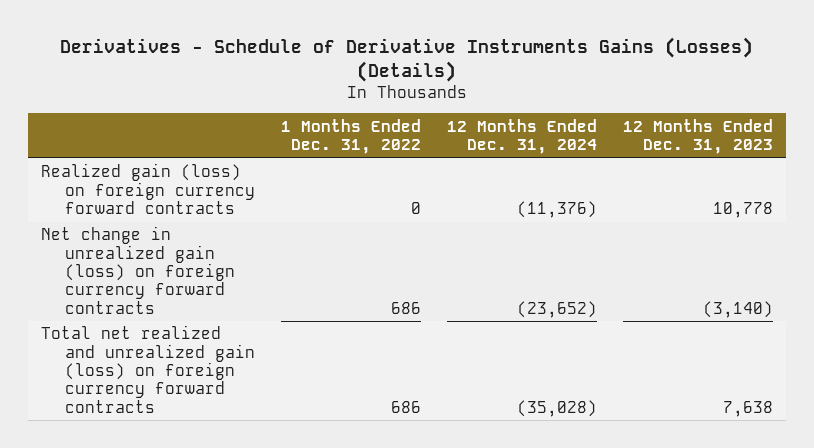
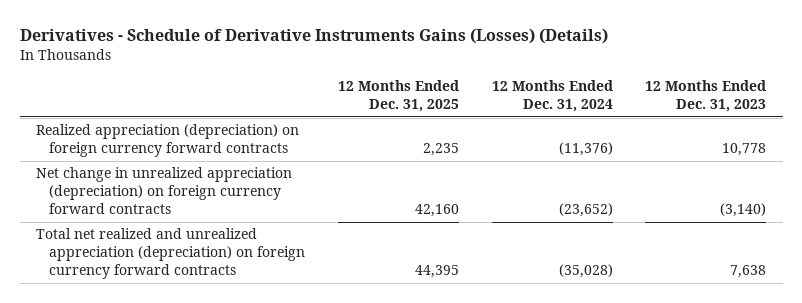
- | 1 Months Ended Dec. 31, 2022 | 12 Months Ended Dec. 31, 2024 | 12 Months Ended Dec. 31, 2023
+ | 12 Months Ended Dec. 31, 2025 | 12 Months Ended Dec. 31, 2024 | 12 Months Ended Dec. 31, 2023
- Realized gain (loss) on foreign currency forward contracts | 0 | (11,376) | 10,778
- Net change in unrealized gain (loss) on foreign currency forward contracts | 686 | (23,652) | (3,140)
- Total net realized and unrealized gain (loss) on foreign currency forward contracts | 686 | (35,028) | 7,638
+ Realized appreciation (depreciation) on foreign currency forward contracts | 2,235 | (11,376) | 10,778
+ Net change in unrealized appreciation (depreciation) on foreign currency forward contracts | 42,160 | (23,652) | (3,140)
+ Total net realized and unrealized appreciation (depreciation) on foreign currency forward contracts | 44,395 | (35,028) | 7,638

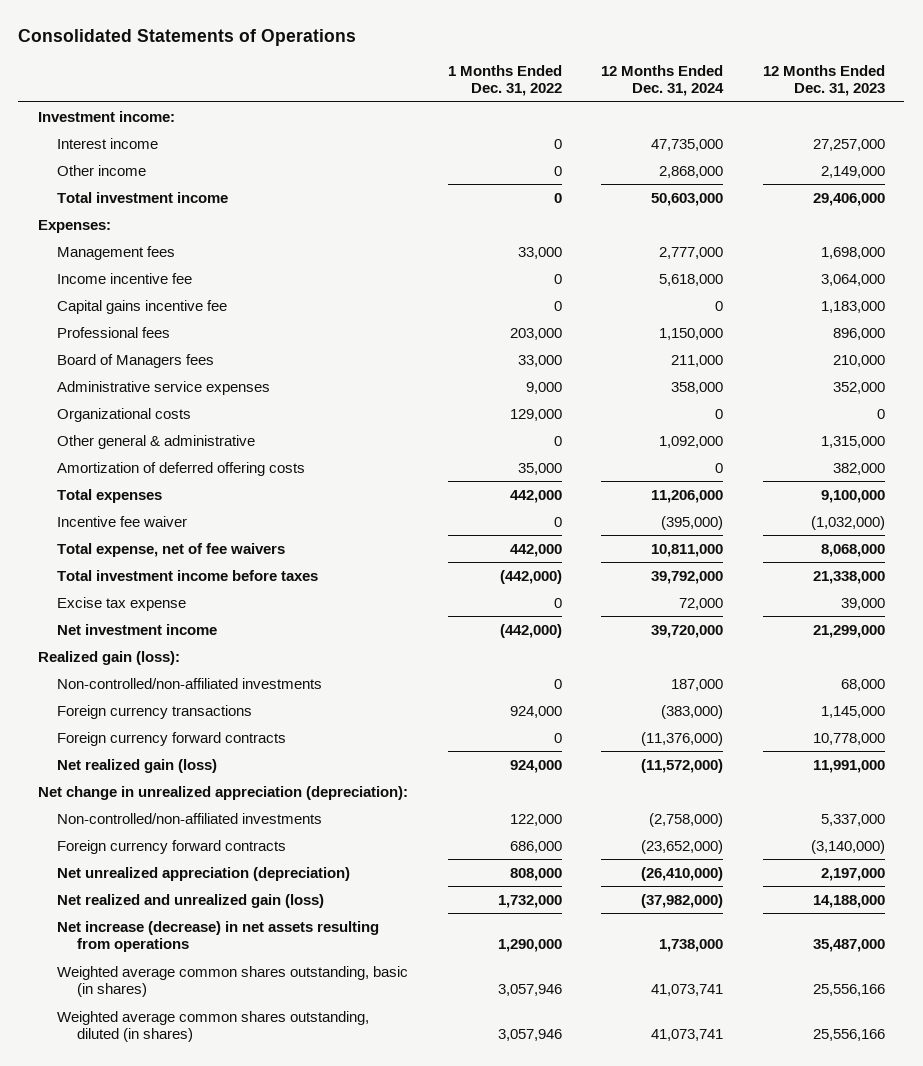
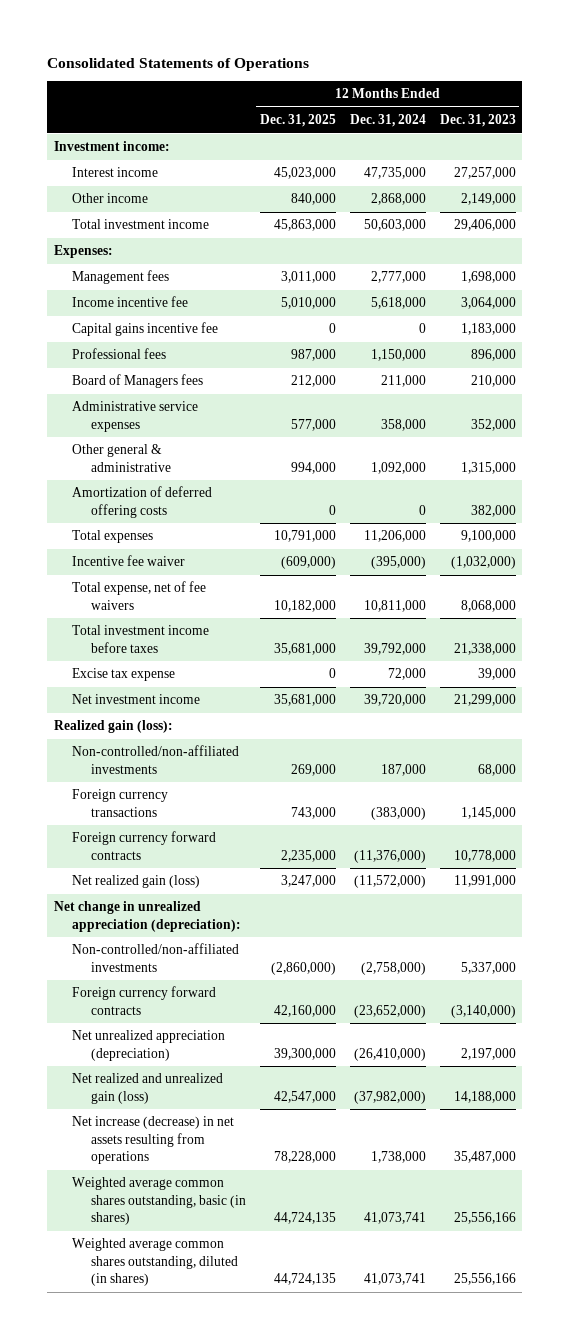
- | 1 Months Ended Dec. 31, 2022 | 12 Months Ended Dec. 31, 2024 | 12 Months Ended Dec. 31, 2023
+ | 12 Months Ended Dec. 31, 2025 | 12 Months Ended Dec. 31, 2024 | 12 Months Ended Dec. 31, 2023
- Organizational costs | 129,000 | 0 | 0

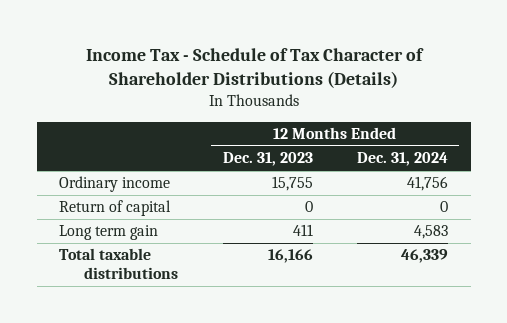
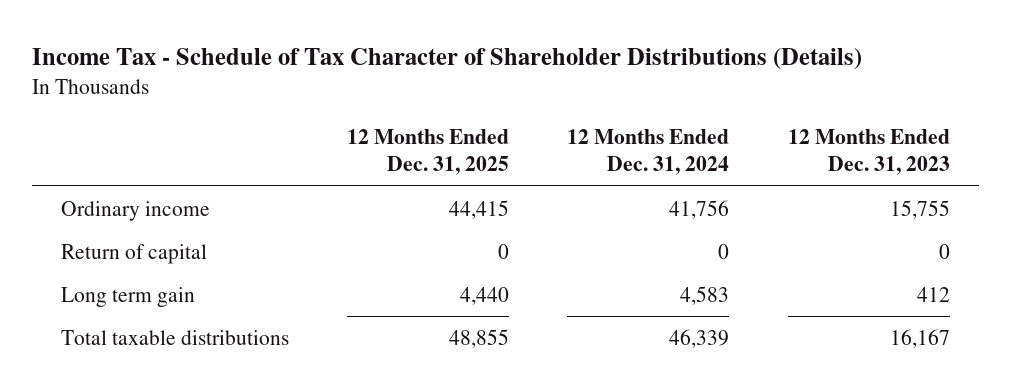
- | 12 Months Ended Dec. 31, 2023 | 12 Months Ended Dec. 31, 2024
+ | 12 Months Ended Dec. 31, 2025 | 12 Months Ended Dec. 31, 2024 | 12 Months Ended Dec. 31, 2023
- Long term gain | 411 | 4,583
- Total taxable distributions | 16,166 | 46,339
+ Long term gain | 4,440 | 4,583 | 412
+ Total taxable distributions | 48,855 | 46,339 | 16,167

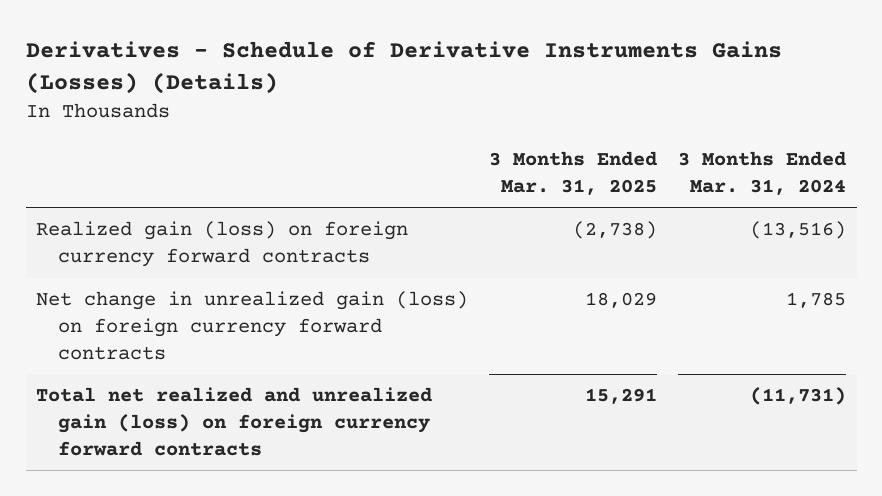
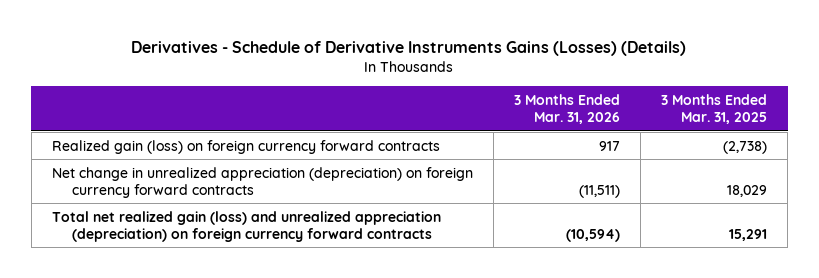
- | 3 Months Ended Mar. 31, 2025 | 3 Months Ended Mar. 31, 2024
+ | 3 Months Ended Mar. 31, 2026 | 3 Months Ended Mar. 31, 2025
- Net change in unrealized gain (loss) on foreign currency forward contracts | 18,029 | 1,785
- Total net realized and unrealized gain (loss) on foreign currency forward contracts | 15,291 | (11,731)
+ Net change in unrealized appreciation (depreciation) on foreign currency forward contracts | (11,511) | 18,029
+ Total net realized gain (loss) and unrealized appreciation (depreciation) on foreign currency forward contracts | (10,594) | 15,291

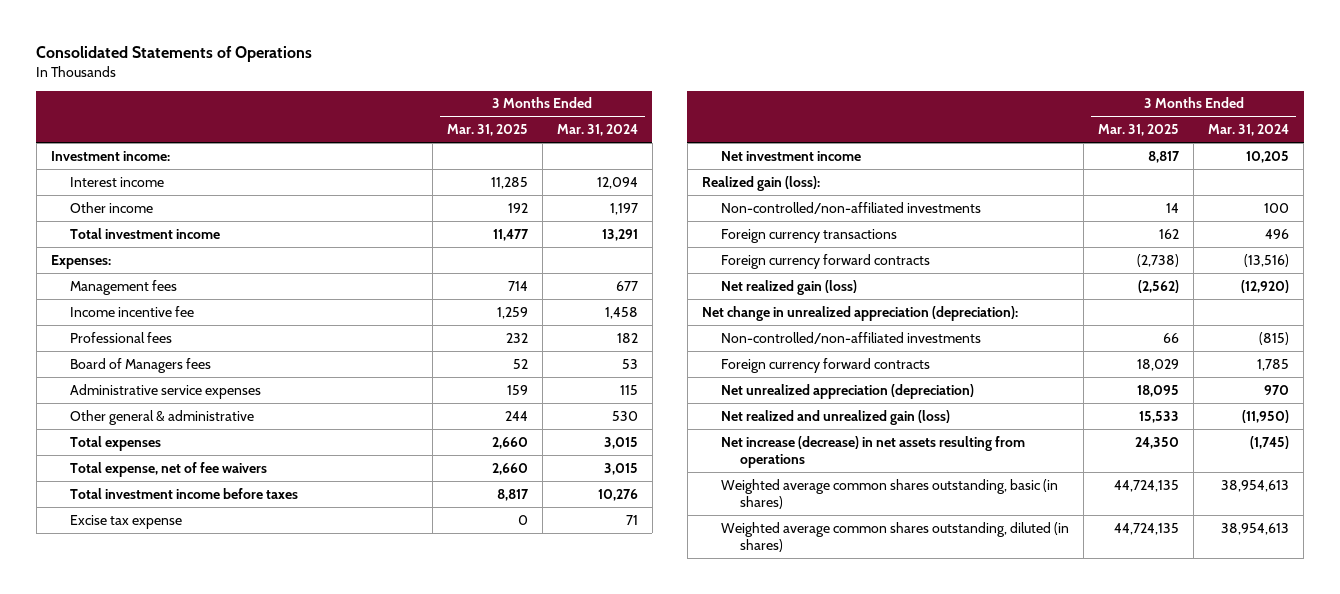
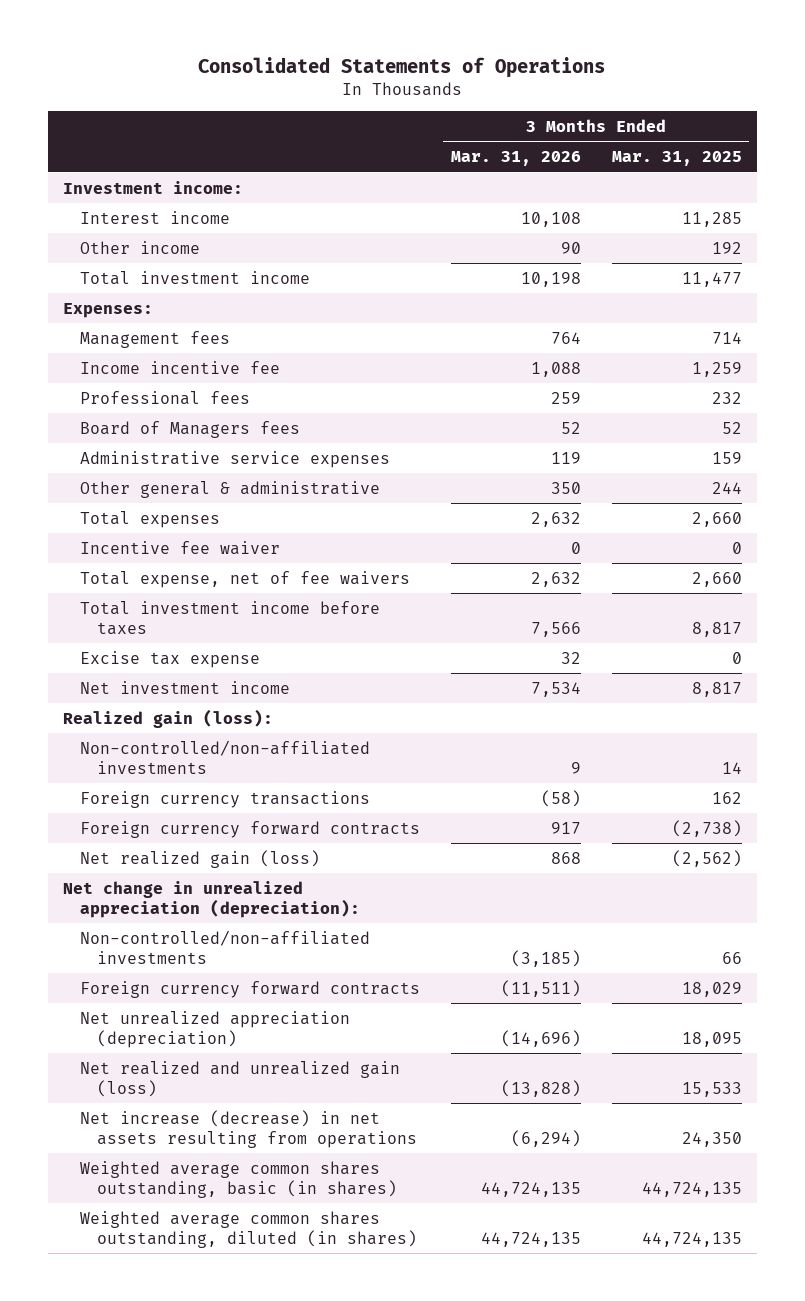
- | 3 Months Ended Mar. 31, 2025 | 3 Months Ended Mar. 31, 2024
+ | 3 Months Ended Mar. 31, 2026 | 3 Months Ended Mar. 31, 2025
+ Incentive fee waiver | 0 | 0

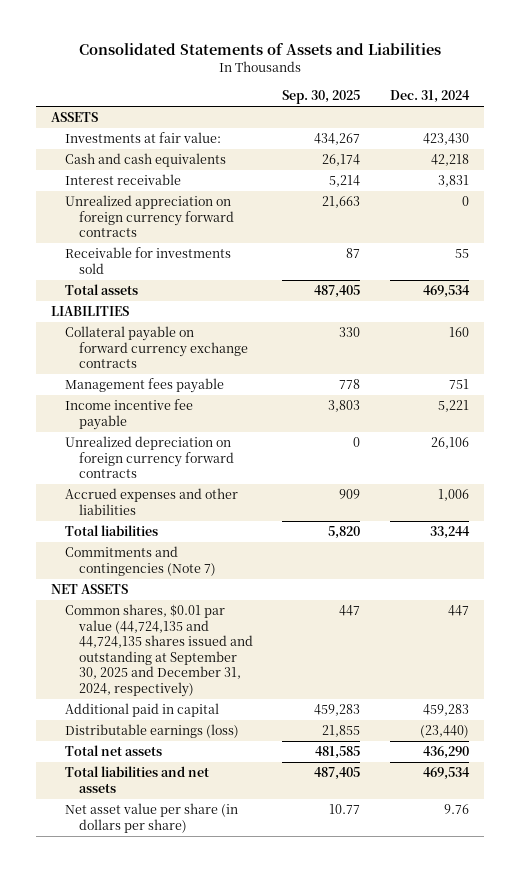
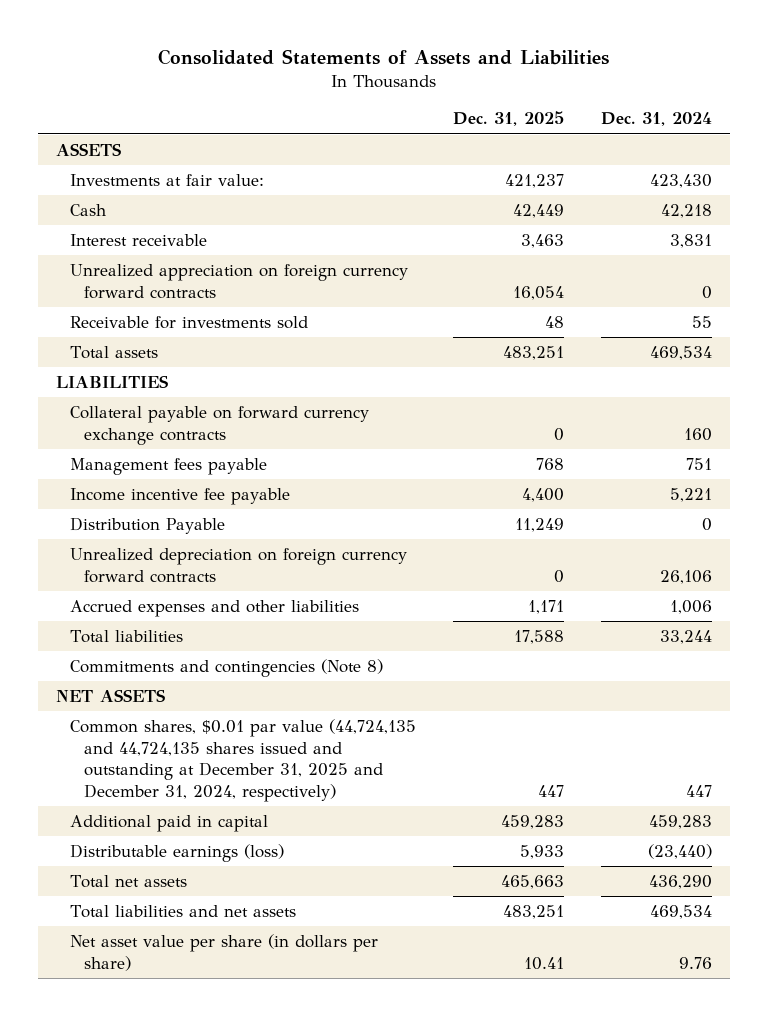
- | Sep. 30, 2025 | Dec. 31, 2024
+ | Dec. 31, 2025 | Dec. 31, 2024
- Cash and cash equivalents | 26,174 | 42,218
+ Cash | 42,449 | 42,218
+ Distribution Payable | 11,249 | 0
- Commitments and contingencies (Note 7)
+ Commitments and contingencies (Note 8)
- Common shares, $0.01 par value (44,724,135 and 44,724,135 shares issued and outstanding at September 30, 2025 and December 31, 2024, respectively) | 447 | 447
+ Common shares, $0.01 par value (44,724,135 and 44,724,135 shares issued and outstanding at December 31, 2025 and December 31, 2024, respectively) | 447 | 447

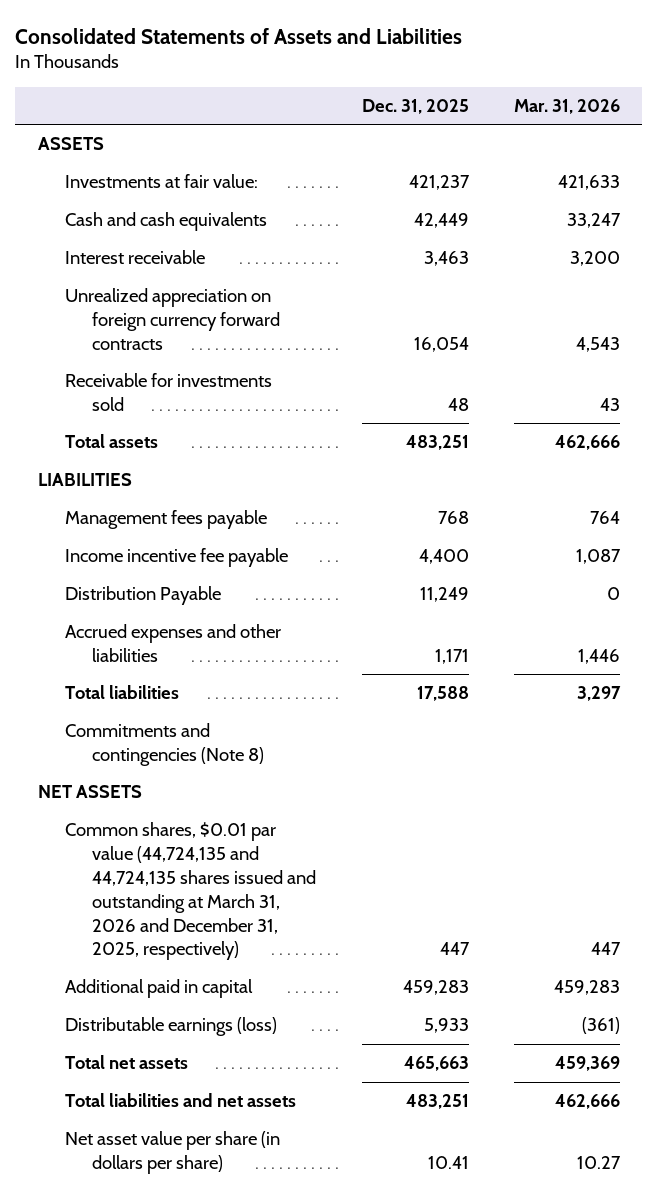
- | Dec. 31, 2025 | Dec. 31, 2024
+ | Dec. 31, 2025 | Mar. 31, 2026
- Cash | 42,449 | 42,218
+ Cash and cash equivalents | 42,449 | 33,247
- Collateral payable on forward currency exchange contracts | 0 | 160
- Unrealized depreciation on foreign currency forward contracts | 0 | 26,106
- Common shares, $0.01 par value (44,724,135 and 44,724,135 shares issued and outstanding at December 31, 2025 and December 31, 2024, respectively) | 447 | 447
+ Common shares, $0.01 par value (44,724,135 and 44,724,135 shares issued and outstanding at March 31, 2026 and December 31, 2025, respectively) | 447 | 447

